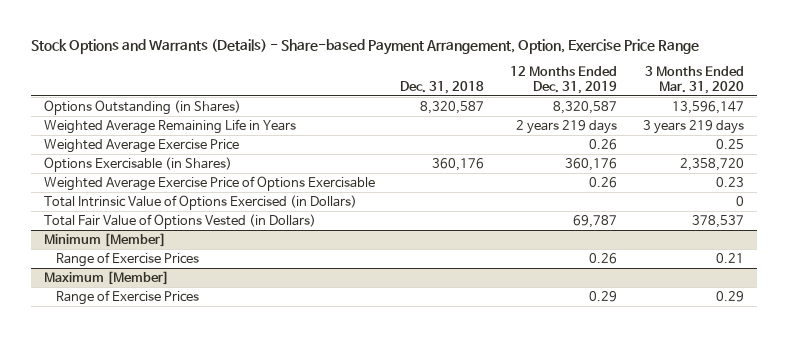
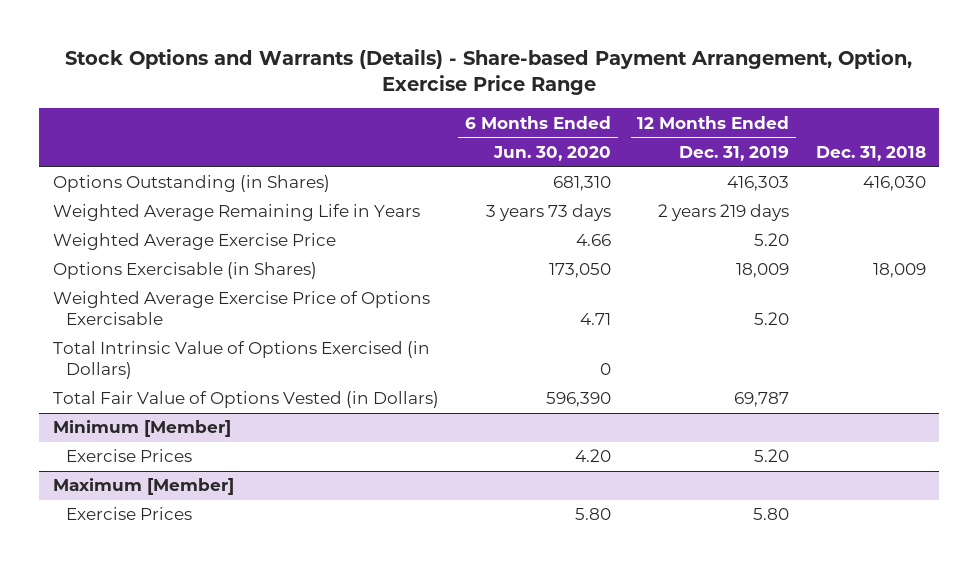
- | Dec. 31, 2018 | 12 Months Ended Dec. 31, 2019 | 3 Months Ended Mar. 31, 2020
+ | 6 Months Ended Jun. 30, 2020 | 12 Months Ended Dec. 31, 2019 | Dec. 31, 2018
- Options Outstanding (in Shares) | 8,320,587 | 8,320,587 | 13,596,147
+ Options Outstanding (in Shares) | 681,310 | 416,303 | 416,030
- Weighted Average Exercise Price | | 0.26 | 0.25
- Options Exercisable (in Shares) | 360,176 | 360,176 | 2,358,720
- Weighted Average Exercise Price of Options Exercisable | | 0.26 | 0.23
+ Weighted Average Exercise Price | 4.66 | 5.20 |
+ Options Exercisable (in Shares) | 173,050 | 18,009 | 18,009
+ Weighted Average Exercise Price of Options Exercisable | 4.71 | 5.20 |
@ Minimum [Member]
- Range of Exercise Prices | | 0.26 | 0.21
+ Exercise Prices | 4.20 | 5.20 |
@ Maximum [Member]
- Range of Exercise Prices | | 0.29 | 0.29
+ Exercise Prices | 5.80 | 5.80 |

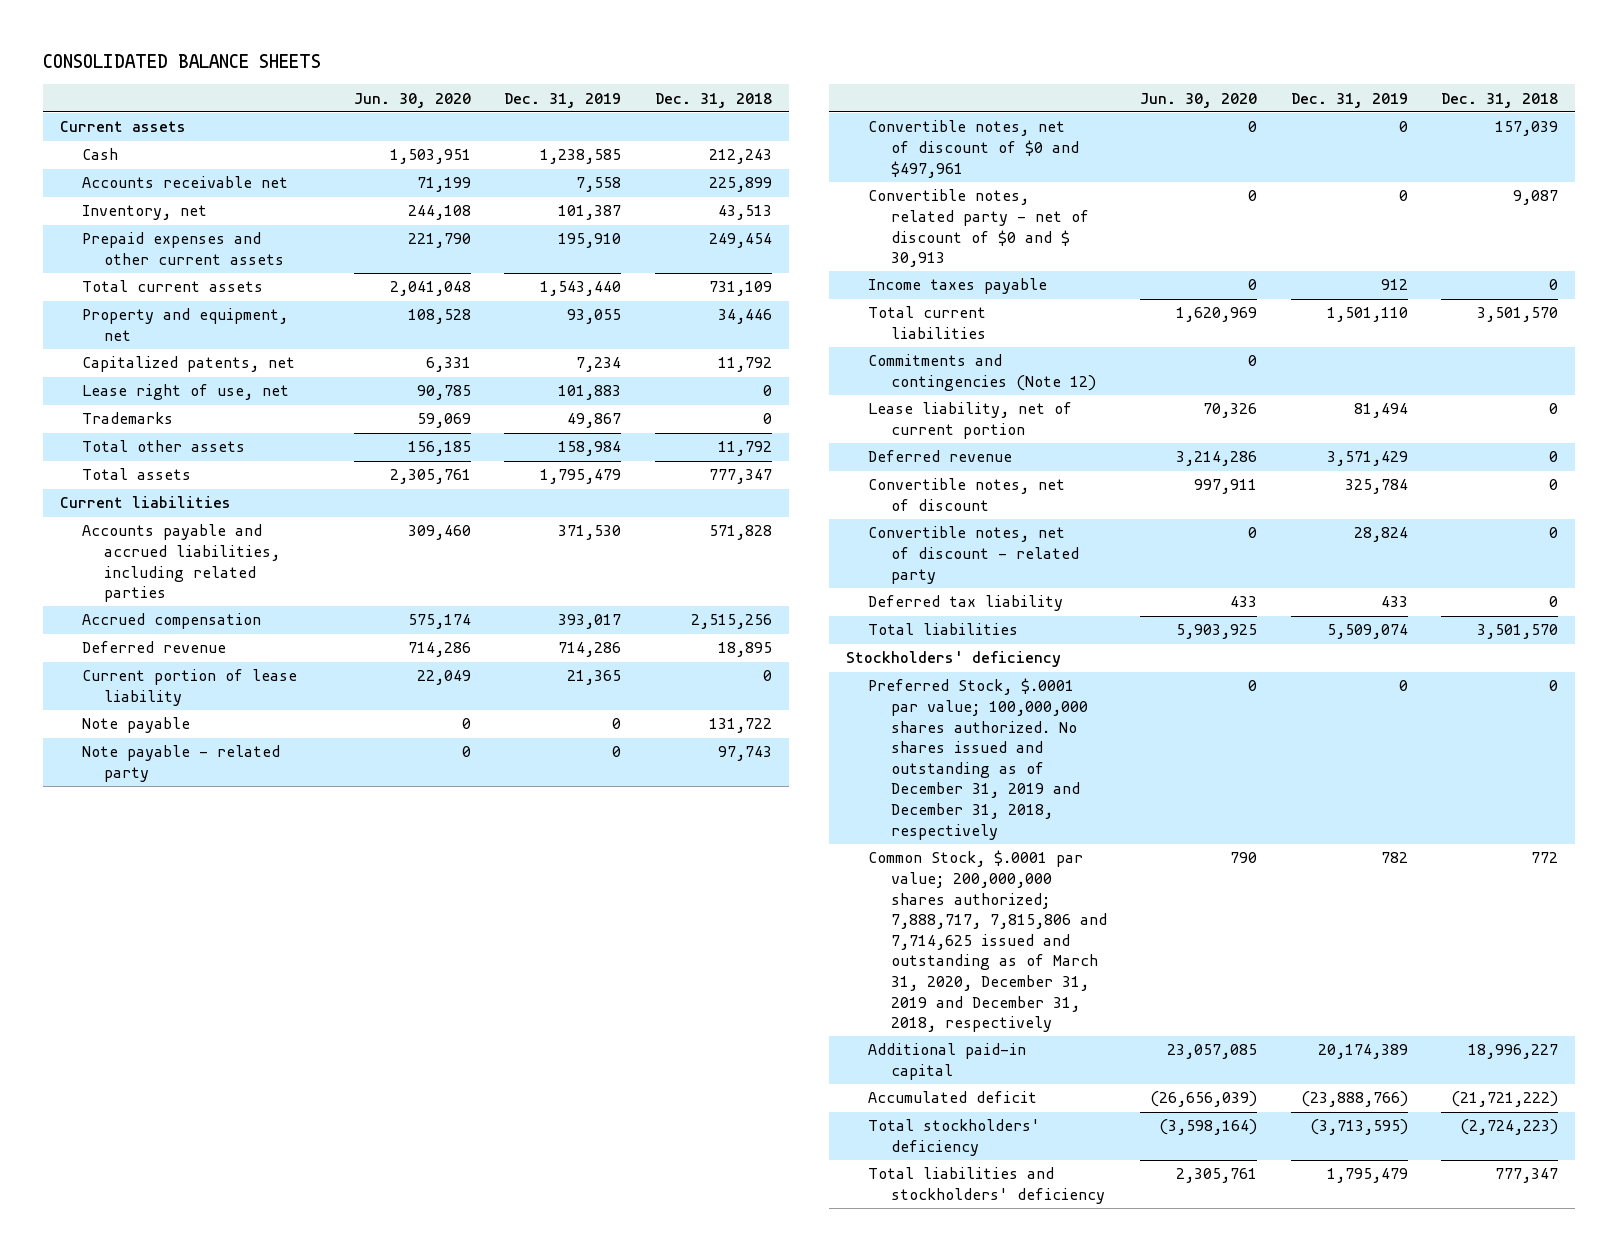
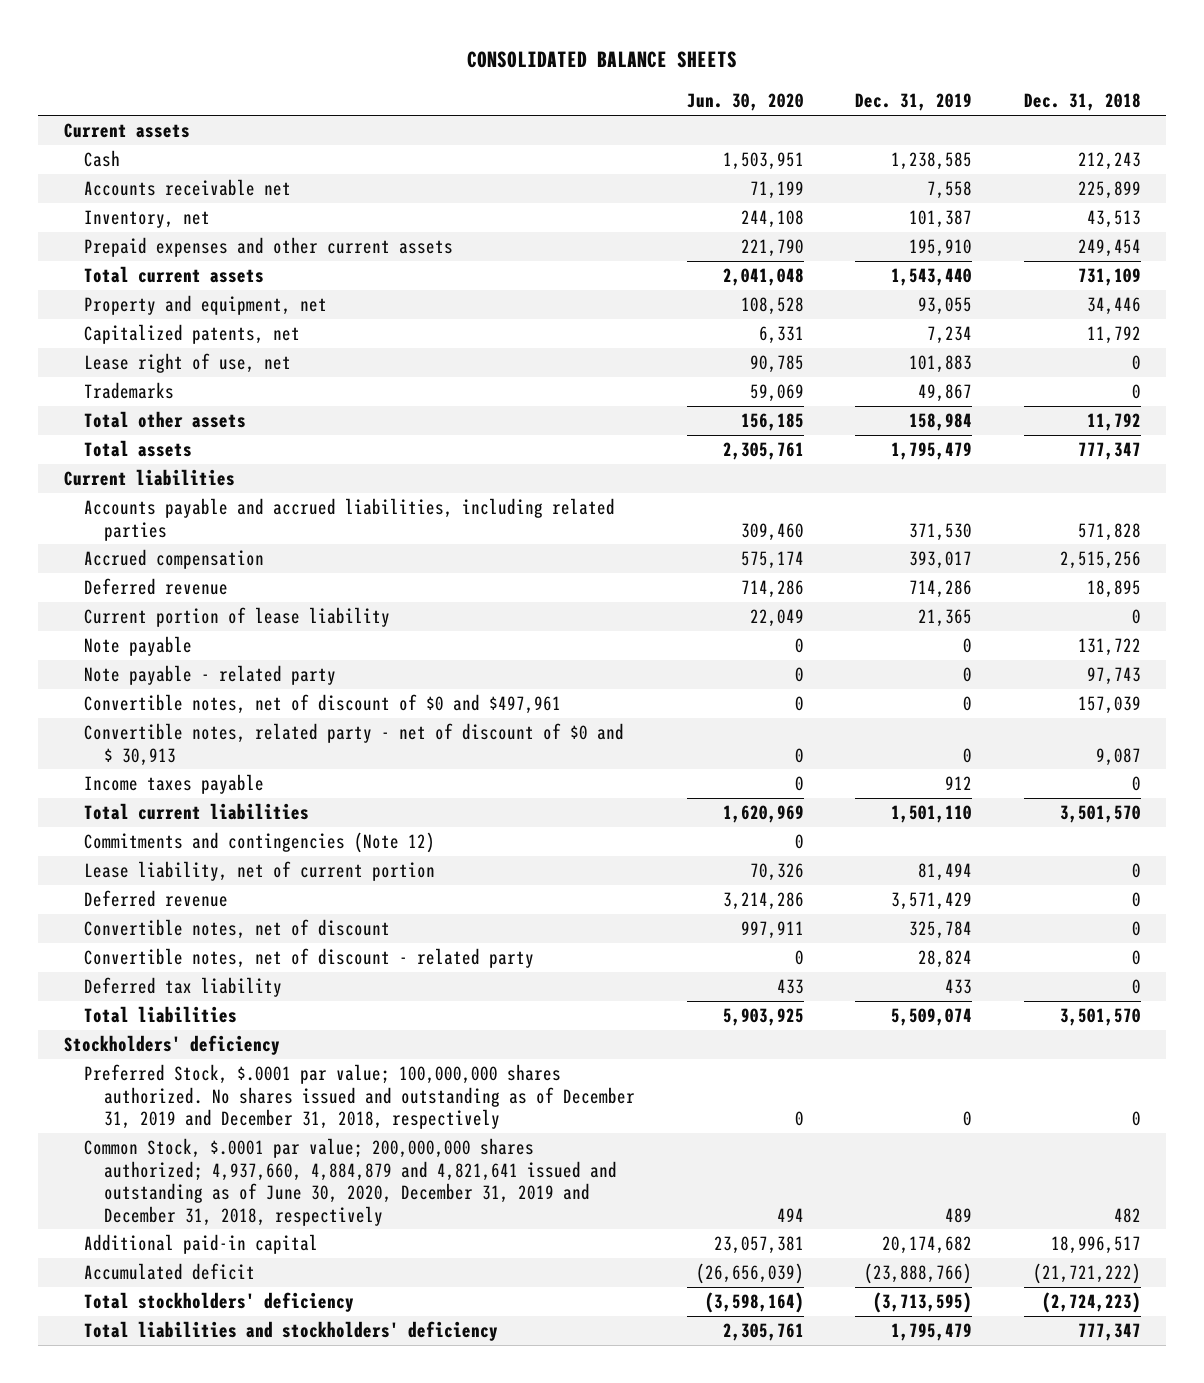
- Common Stock, $.0001 par value; 200,000,000 shares authorized; 7,888,717, 7,815,806 and 7,714,625 issued and outstanding as of March 31, 2020, December 31, 2019 and December 31, 2018, respectively | 790 | 782 | 772
- Additional paid-in capital | 23,057,085 | 20,174,389 | 18,996,227
+ Common Stock, $.0001 par value; 200,000,000 shares authorized; 4,937,660, 4,884,879 and 4,821,641 issued and outstanding as of June 30, 2020, December 31, 2019 and December 31, 2018, respectively | 494 | 489 | 482
+ Additional paid-in capital | 23,057,381 | 20,174,682 | 18,996,517

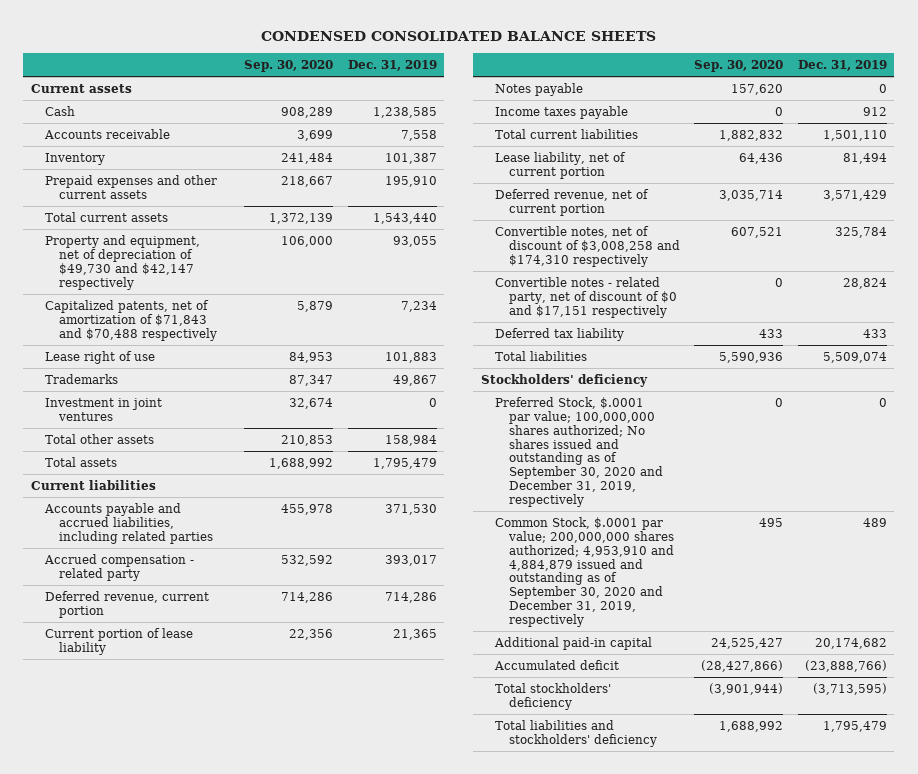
- CONSOLIDATED BALANCE SHEETS
+ CONDENSED CONSOLIDATED BALANCE SHEETS
- | Jun. 30, 2020 | Dec. 31, 2019 | Dec. 31, 2018
+ | Sep. 30, 2020 | Dec. 31, 2019
- Accounts receivable net | 71,199 | 7,558 | 225,899
- Inventory, net | 244,108 | 101,387 | 43,513
+ Accounts receivable | 3,699 | 7,558
+ Inventory | 241,484 | 101,387
- Property and equipment, net | 108,528 | 93,055 | 34,446
- Capitalized patents, net | 6,331 | 7,234 | 11,792
- Lease right of use, net | 90,785 | 101,883 | 0
+ Property and equipment, net of depreciation of $49,730 and $42,147 respectively | 106,000 | 93,055
+ Capitalized patents, net of amortization of $71,843 and $70,488 respectively | 5,879 | 7,234
+ Lease right of use | 84,953 | 101,883
+ Investment in joint ventures | 32,674 | 0
- Accrued compensation | 575,174 | 393,017 | 2,515,256
- Deferred revenue | 714,286 | 714,286 | 18,895
+ Accrued compensation - related party | 532,592 | 393,017
+ Deferred revenue, current portion | 714,286 | 714,286
- Note payable | 0 | 0 | 131,722
- Note payable - related party | 0 | 0 | 97,743
- Convertible notes, net of discount of $0 and $497,961 | 0 | 0 | 157,039
- Convertible notes, related party - net of discount of $0 and $ 30,913 | 0 | 0 | 9,087
+ Notes payable | 157,620 | 0
- Commitments and contingencies (Note 12) | 0 | |
- Deferred revenue | 3,214,286 | 3,571,429 | 0
- Convertible notes, net of discount | 997,911 | 325,784 | 0
- Convertible notes, net of discount - related party | 0 | 28,824 | 0
+ Deferred revenue, net of current portion | 3,035,714 | 3,571,429
+ Convertible notes, net of discount of $3,008,258 and $174,310 respectively | 607,521 | 325,784
+ Convertible notes - related party, net of discount of $0 and $17,151 respectively | 0 | 28,824
- Preferred Stock, $.0001 par value; 100,000,000 shares authorized. No shares issued and outstanding as of December 31, 2019 and December 31, 2018, respectively | 0 | 0 | 0
- Common Stock, $.0001 par value; 200,000,000 shares authorized; 4,937,660, 4,884,879 and 4,821,641 issued and outstanding as of June 30, 2020, December 31, 2019 and December 31, 2018, respectively | 494 | 489 | 482
+ Preferred Stock, $.0001 par value; 100,000,000 shares authorized; No shares issued and outstanding as of September 30, 2020 and December 31, 2019, respectively | 0 | 0
+ Common Stock, $.0001 par value; 200,000,000 shares authorized; 4,953,910 and 4,884,879 issued and outstanding as of September 30, 2020 and December 31, 2019, respectively | 495 | 489

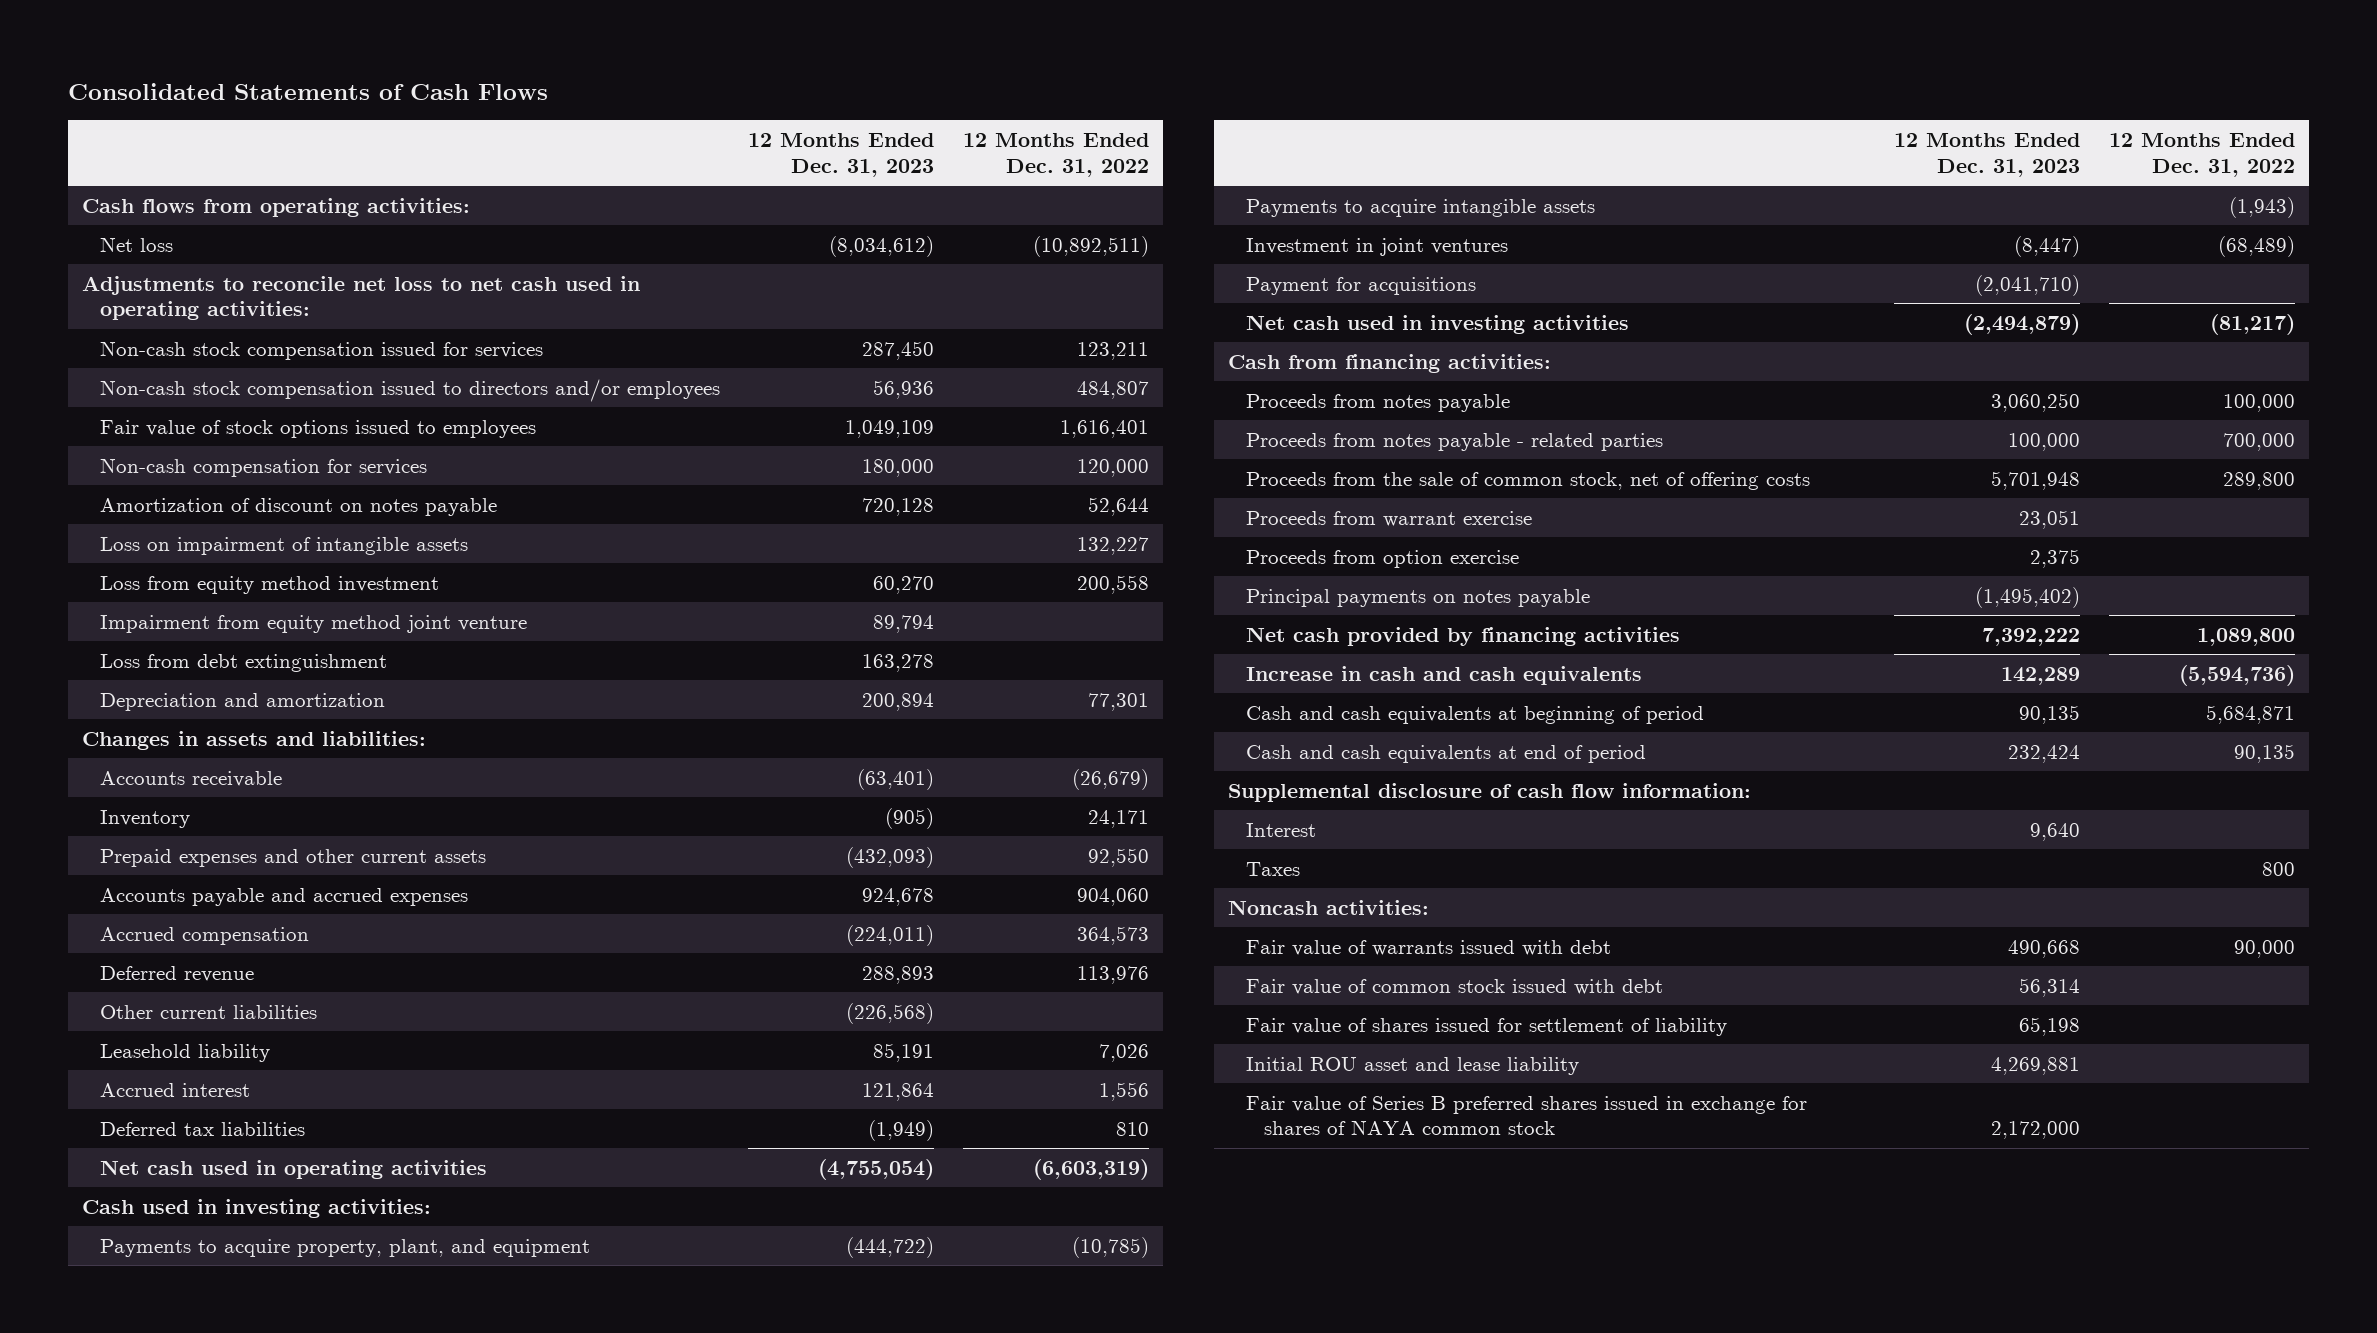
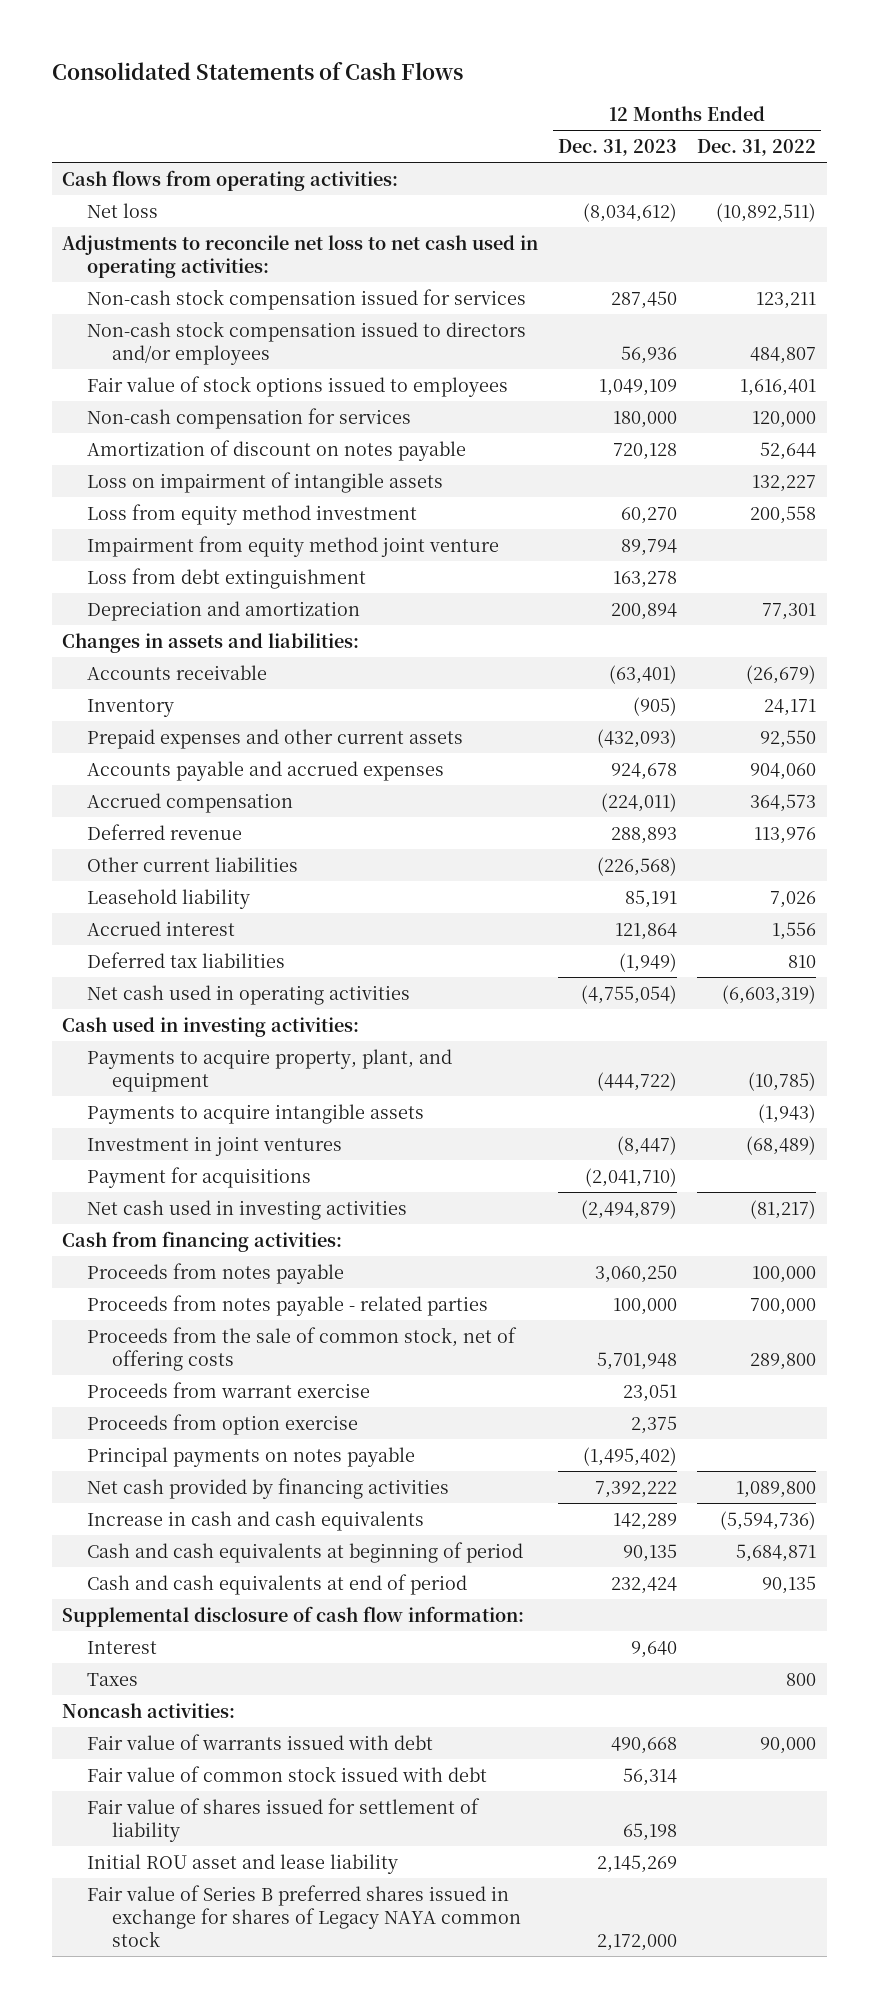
- Initial ROU asset and lease liability | 4,269,881 |
- Fair value of Series B preferred shares issued in exchange for shares of NAYA common stock | 2,172,000 |
+ Initial ROU asset and lease liability | 2,145,269 |
+ Fair value of Series B preferred shares issued in exchange for shares of Legacy NAYA common stock | 2,172,000 |

